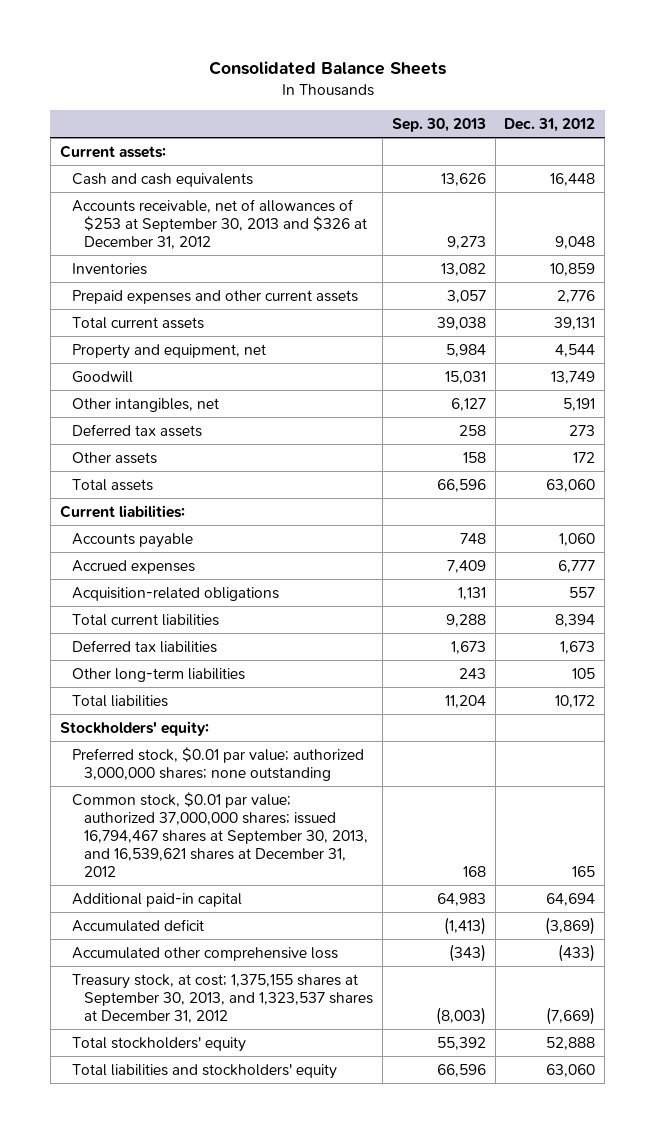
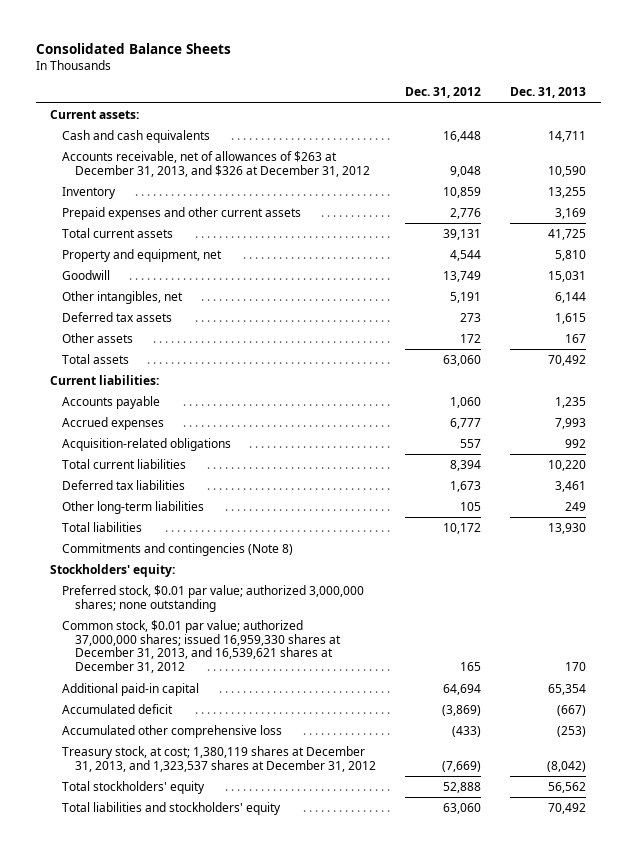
- | Sep. 30, 2013 | Dec. 31, 2012
+ | Dec. 31, 2012 | Dec. 31, 2013
- Accounts receivable, net of allowances of $253 at September 30, 2013 and $326 at December 31, 2012 | 9,273 | 9,048
- Inventories | 13,082 | 10,859
+ Accounts receivable, net of allowances of $263 at December 31, 2013, and $326 at December 31, 2012 | 9,048 | 10,590
+ Inventory | 10,859 | 13,255
+ Commitments and contingencies (Note 8)
- Common stock, $0.01 par value; authorized 37,000,000 shares; issued 16,794,467 shares at September 30, 2013, and 16,539,621 shares at December 31, 2012 | 168 | 165
+ Common stock, $0.01 par value; authorized 37,000,000 shares; issued 16,959,330 shares at December 31, 2013, and 16,539,621 shares at December 31, 2012 | 165 | 170
- Treasury stock, at cost; 1,375,155 shares at September 30, 2013, and 1,323,537 shares at December 31, 2012 | (8,003) | (7,669)
+ Treasury stock, at cost; 1,380,119 shares at December 31, 2013, and 1,323,537 shares at December 31, 2012 | (7,669) | (8,042)

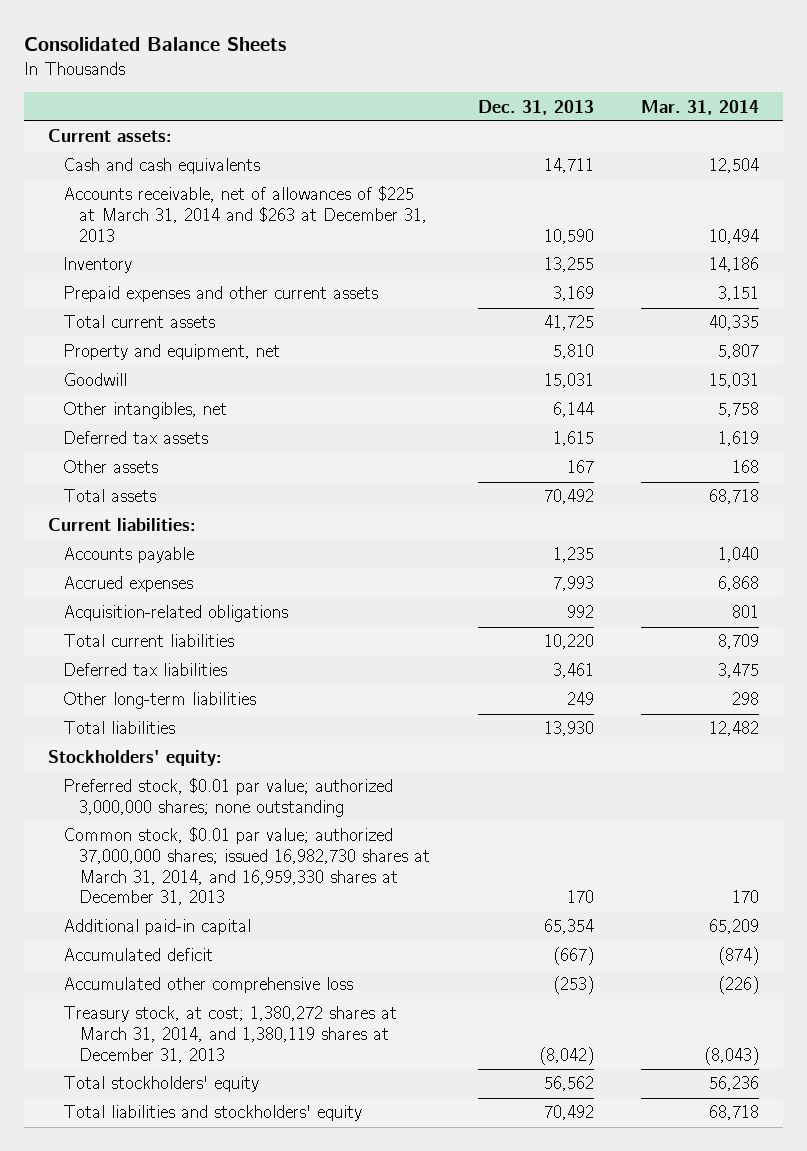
- | Dec. 31, 2012 | Dec. 31, 2013
+ | Dec. 31, 2013 | Mar. 31, 2014
- Accounts receivable, net of allowances of $263 at December 31, 2013, and $326 at December 31, 2012 | 9,048 | 10,590
+ Accounts receivable, net of allowances of $225 at March 31, 2014 and $263 at December 31, 2013 | 10,590 | 10,494
- Commitments and contingencies (Note 8)
- Common stock, $0.01 par value; authorized 37,000,000 shares; issued 16,959,330 shares at December 31, 2013, and 16,539,621 shares at December 31, 2012 | 165 | 170
+ Common stock, $0.01 par value; authorized 37,000,000 shares; issued 16,982,730 shares at March 31, 2014, and 16,959,330 shares at December 31, 2013 | 170 | 170
- Treasury stock, at cost; 1,380,119 shares at December 31, 2013, and 1,323,537 shares at December 31, 2012 | (7,669) | (8,042)
+ Treasury stock, at cost; 1,380,272 shares at March 31, 2014, and 1,380,119 shares at December 31, 2013 | (8,042) | (8,043)

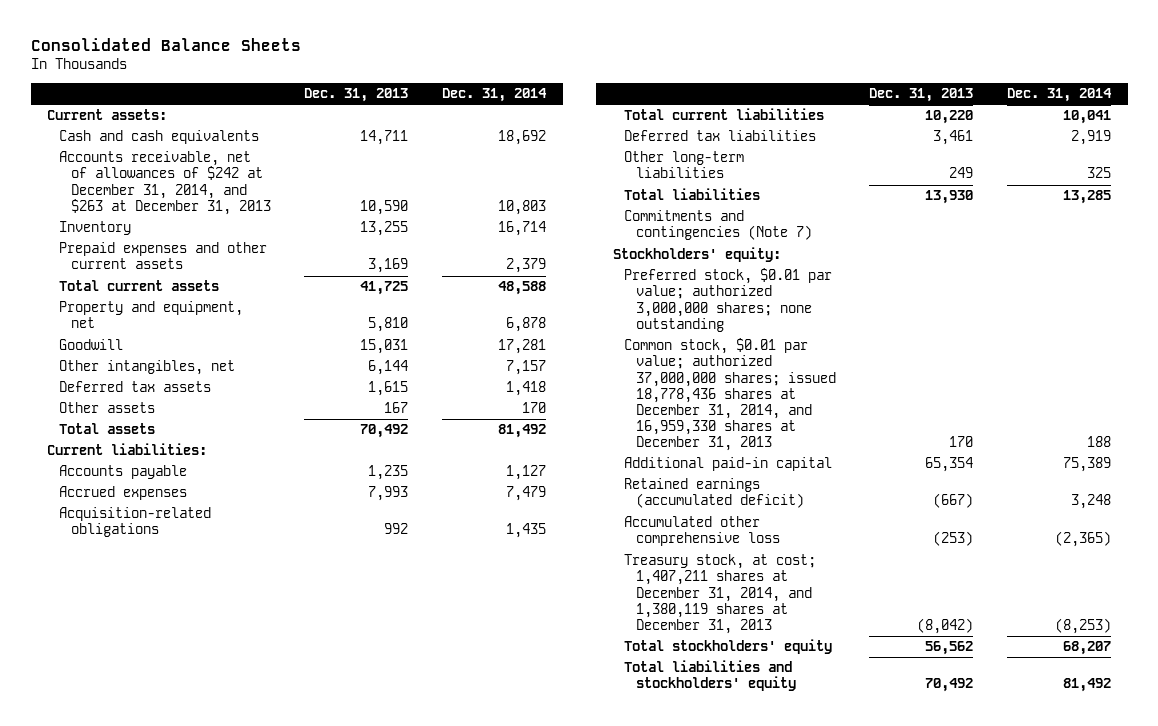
- | Dec. 31, 2013 | Mar. 31, 2014
+ | Dec. 31, 2013 | Dec. 31, 2014
- Accounts receivable, net of allowances of $225 at March 31, 2014 and $263 at December 31, 2013 | 10,590 | 10,494
+ Accounts receivable, net of allowances of $242 at December 31, 2014, and $263 at December 31, 2013 | 10,590 | 10,803
+ Commitments and contingencies (Note 7)
- Common stock, $0.01 par value; authorized 37,000,000 shares; issued 16,982,730 shares at March 31, 2014, and 16,959,330 shares at December 31, 2013 | 170 | 170
+ Common stock, $0.01 par value; authorized 37,000,000 shares; issued 18,778,436 shares at December 31, 2014, and 16,959,330 shares at December 31, 2013 | 170 | 188
- Accumulated deficit | (667) | (874)
+ Retained earnings (accumulated deficit) | (667) | 3,248
- Treasury stock, at cost; 1,380,272 shares at March 31, 2014, and 1,380,119 shares at December 31, 2013 | (8,042) | (8,043)
+ Treasury stock, at cost; 1,407,211 shares at December 31, 2014, and 1,380,119 shares at December 31, 2013 | (8,042) | (8,253)

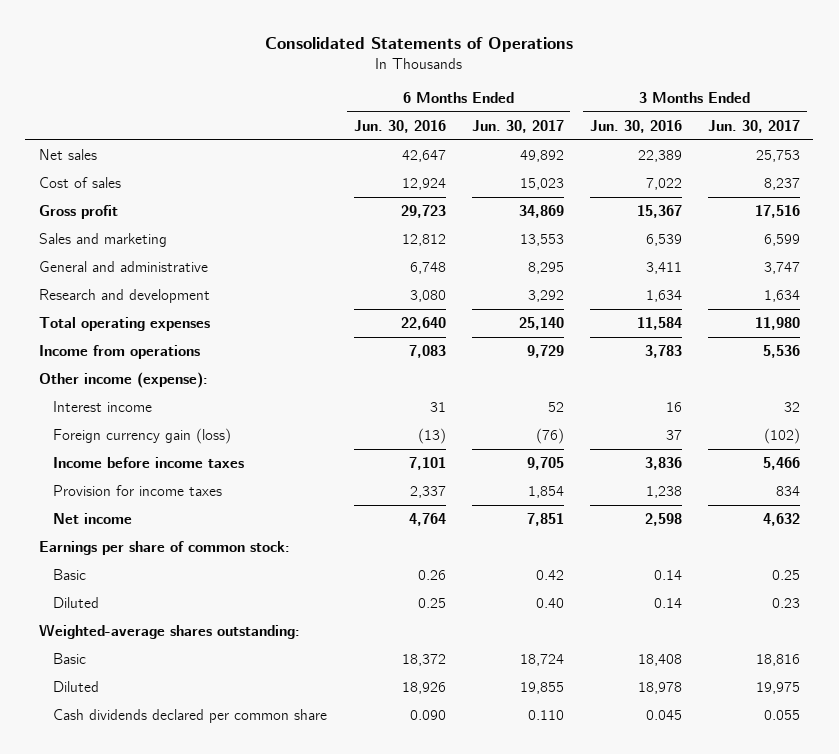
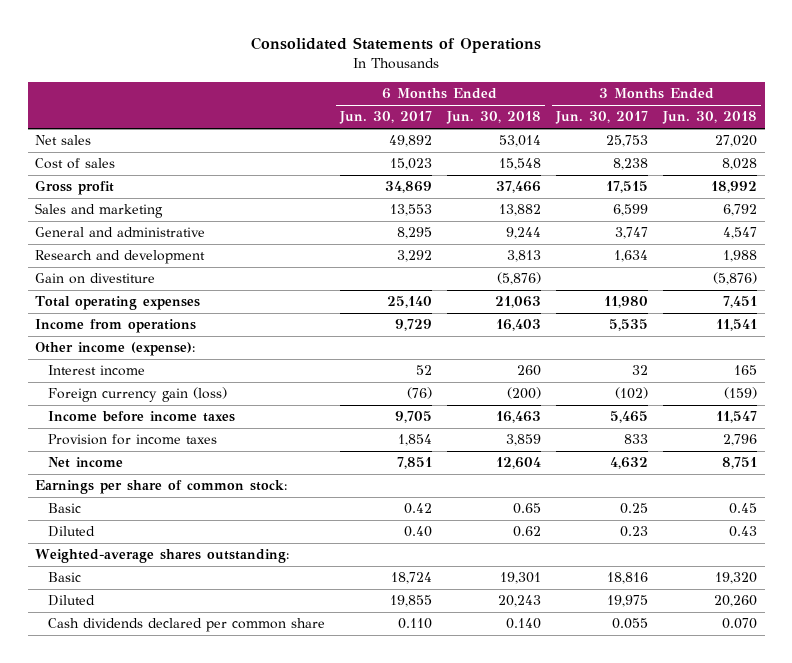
- | 6 Months Ended Jun. 30, 2016 | 6 Months Ended Jun. 30, 2017 | 3 Months Ended Jun. 30, 2016 | 3 Months Ended Jun. 30, 2017
+ | 6 Months Ended Jun. 30, 2017 | 6 Months Ended Jun. 30, 2018 | 3 Months Ended Jun. 30, 2017 | 3 Months Ended Jun. 30, 2018
- Cost of sales | 12,924 | 15,023 | 7,022 | 8,237
- Gross profit | 29,723 | 34,869 | 15,367 | 17,516
+ Cost of sales | 15,023 | 15,548 | 8,238 | 8,028
+ Gross profit | 34,869 | 37,466 | 17,515 | 18,992
+ Gain on divestiture | | (5,876) | | (5,876)
- Income from operations | 7,083 | 9,729 | 3,783 | 5,536
+ Income from operations | 9,729 | 16,403 | 5,535 | 11,541
- Income before income taxes | 7,101 | 9,705 | 3,836 | 5,466
- Provision for income taxes | 2,337 | 1,854 | 1,238 | 834
+ Income before income taxes | 9,705 | 16,463 | 5,465 | 11,547
+ Provision for income taxes | 1,854 | 3,859 | 833 | 2,796

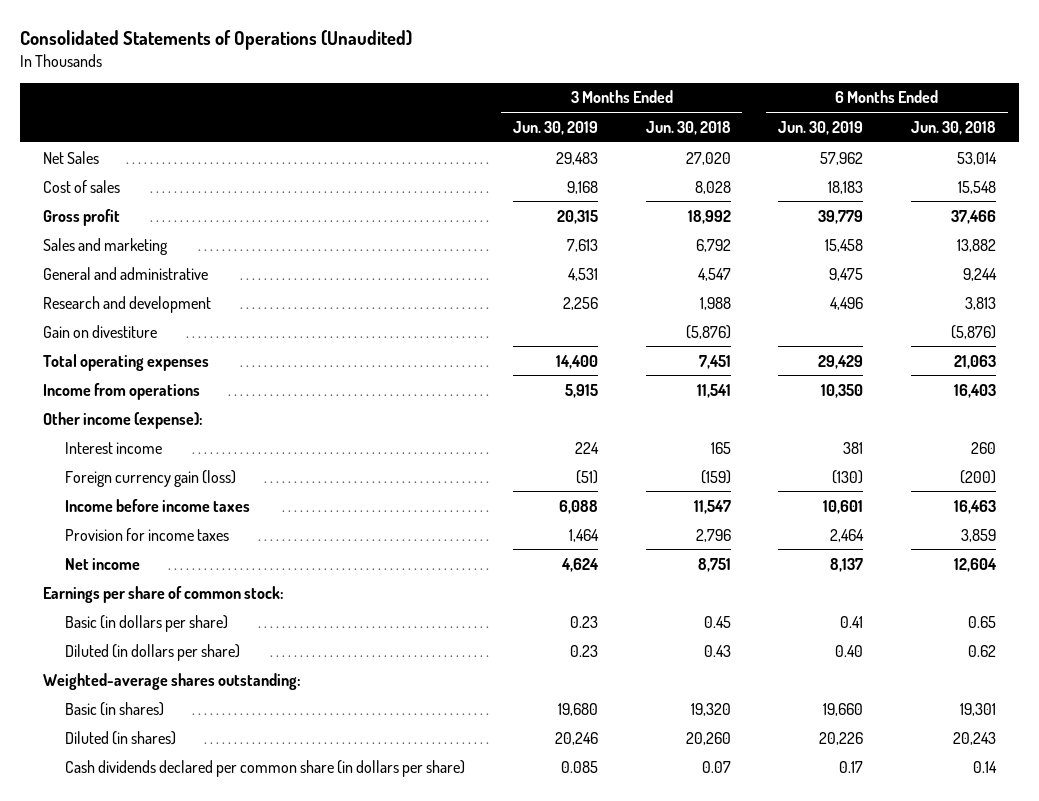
- Consolidated Statements of Operations
+ Consolidated Statements of Operations (Unaudited)
- | 6 Months Ended Jun. 30, 2017 | 6 Months Ended Jun. 30, 2018 | 3 Months Ended Jun. 30, 2017 | 3 Months Ended Jun. 30, 2018
+ | 3 Months Ended Jun. 30, 2019 | 3 Months Ended Jun. 30, 2018 | 6 Months Ended Jun. 30, 2019 | 6 Months Ended Jun. 30, 2018
- Net sales | 49,892 | 53,014 | 25,753 | 27,020
+ Net Sales | 29,483 | 27,020 | 57,962 | 53,014
- Basic | 0.42 | 0.65 | 0.25 | 0.45
- Diluted | 0.40 | 0.62 | 0.23 | 0.43
+ Basic (in dollars per share) | 0.23 | 0.45 | 0.41 | 0.65
+ Diluted (in dollars per share) | 0.23 | 0.43 | 0.40 | 0.62
- Basic | 18,724 | 19,301 | 18,816 | 19,320
- Diluted | 19,855 | 20,243 | 19,975 | 20,260
- Cash dividends declared per common share | 0.110 | 0.140 | 0.055 | 0.070
+ Basic (in shares) | 19,680 | 19,320 | 19,660 | 19,301
+ Diluted (in shares) | 20,246 | 20,260 | 20,226 | 20,243
+ Cash dividends declared per common share (in dollars per share) | 0.085 | 0.07 | 0.17 | 0.14

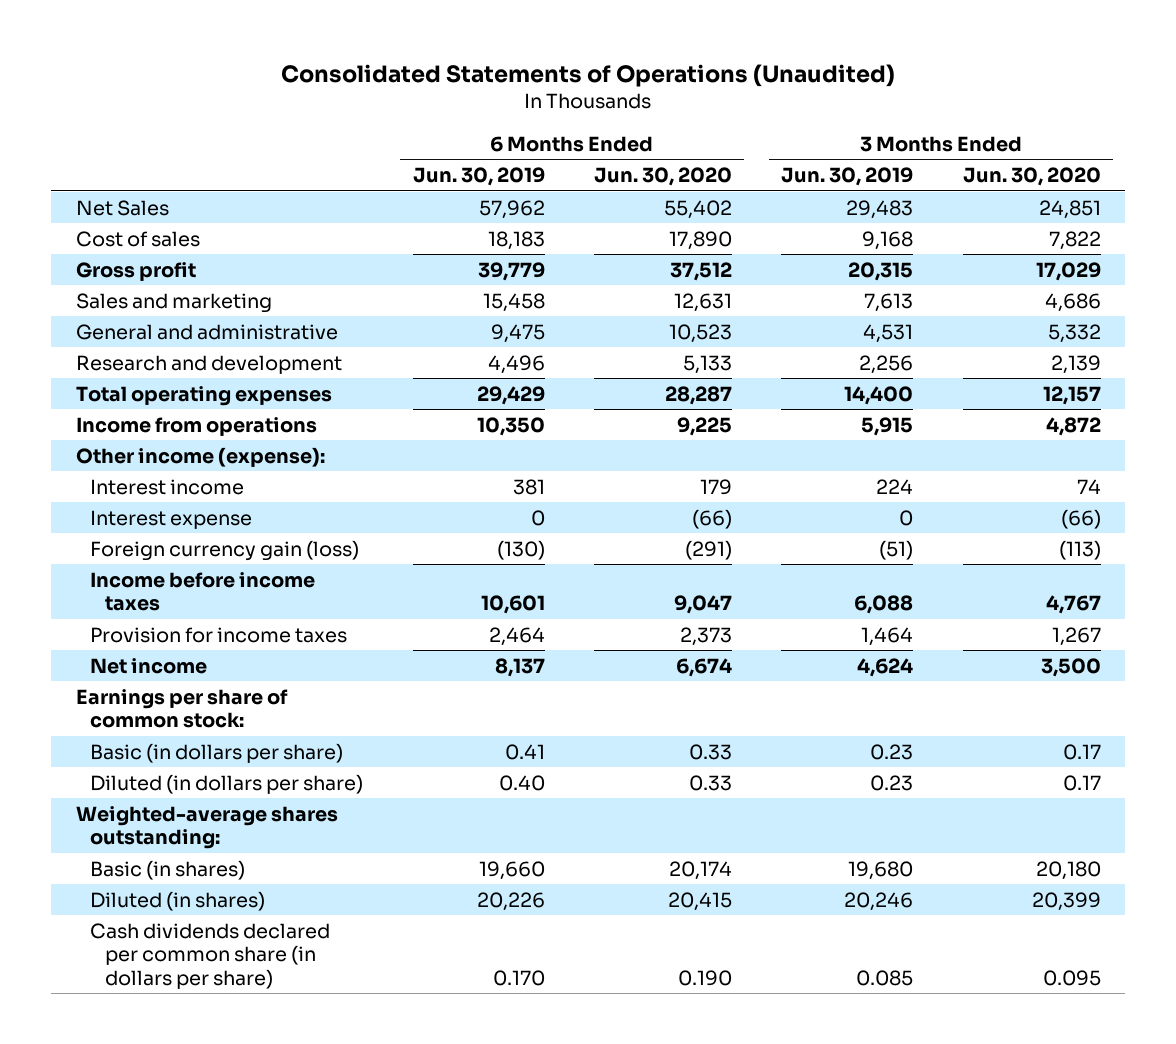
- | 3 Months Ended Jun. 30, 2019 | 3 Months Ended Jun. 30, 2018 | 6 Months Ended Jun. 30, 2019 | 6 Months Ended Jun. 30, 2018
+ | 6 Months Ended Jun. 30, 2019 | 6 Months Ended Jun. 30, 2020 | 3 Months Ended Jun. 30, 2019 | 3 Months Ended Jun. 30, 2020
- Gain on divestiture | | (5,876) | | (5,876)
+ Interest expense | 0 | (66) | 0 | (66)
- Cash dividends declared per common share (in dollars per share) | 0.085 | 0.07 | 0.17 | 0.14
+ Cash dividends declared per common share (in dollars per share) | 0.170 | 0.190 | 0.085 | 0.095

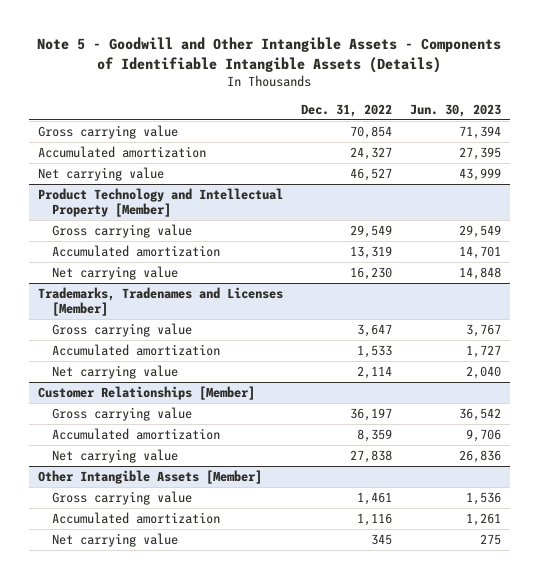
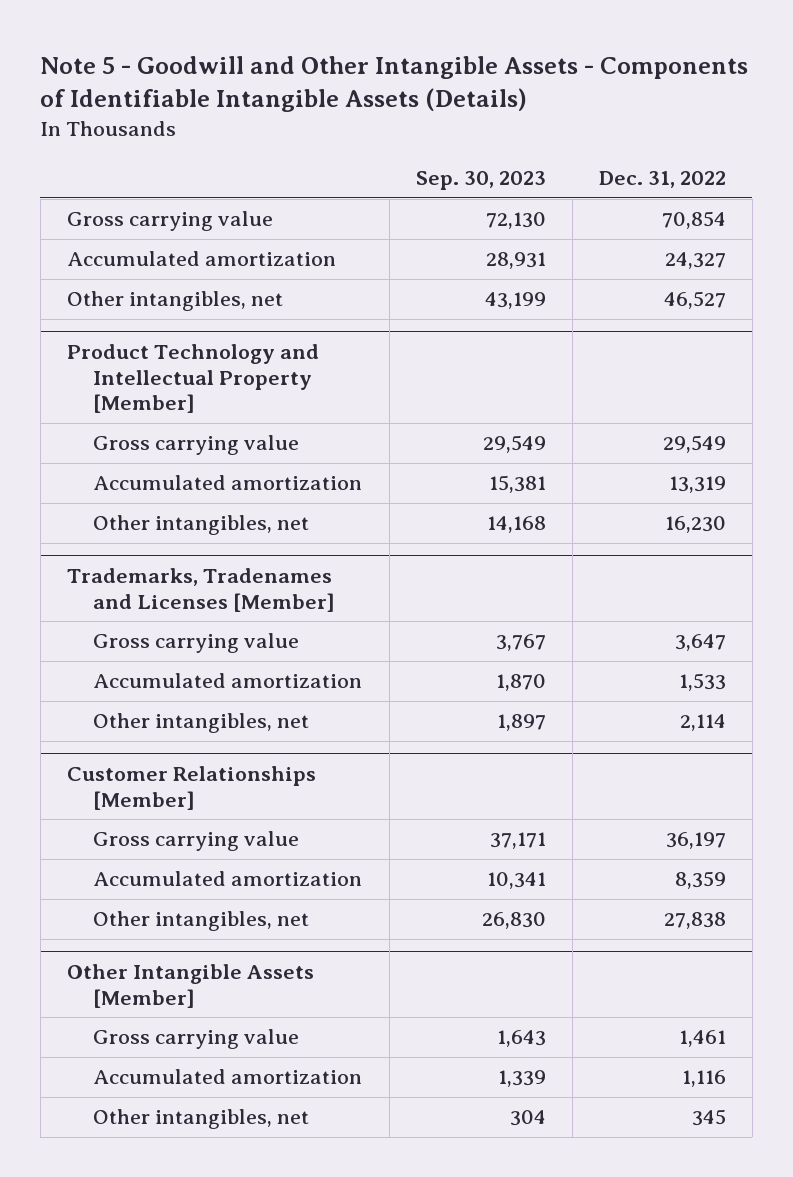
- | Dec. 31, 2022 | Jun. 30, 2023
+ | Sep. 30, 2023 | Dec. 31, 2022
- Net carrying value | 46,527 | 43,999
+ Other intangibles, net | 43,199 | 46,527
@ Product Technology and Intellectual Property [Member]
- Net carrying value | 16,230 | 14,848
+ Other intangibles, net | 14,168 | 16,230
@ Trademarks, Tradenames and Licenses [Member]
- Net carrying value | 2,114 | 2,040
+ Other intangibles, net | 1,897 | 2,114
@ Customer Relationships [Member]
- Net carrying value | 27,838 | 26,836
+ Other intangibles, net | 26,830 | 27,838
@ Other Intangible Assets [Member]
- Net carrying value | 345 | 275
+ Other intangibles, net | 304 | 345

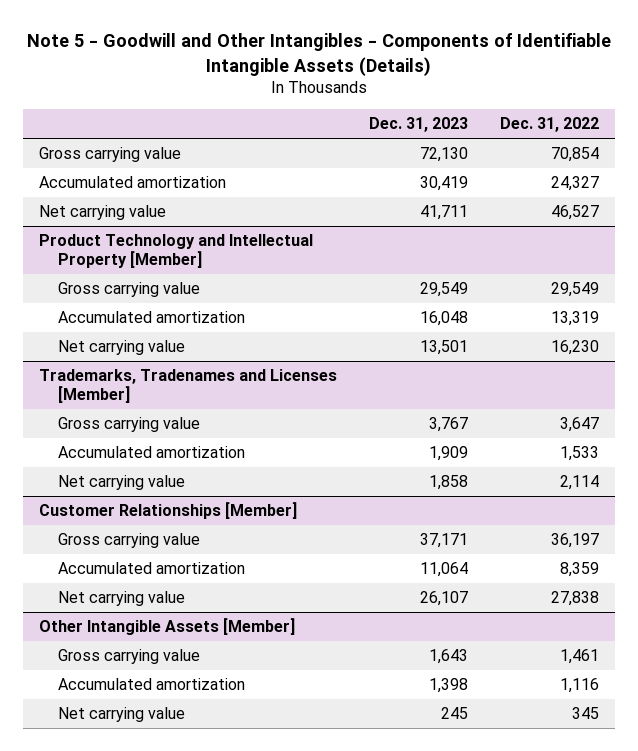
- Note 5 - Goodwill and Other Intangible Assets - Components of Identifiable Intangible Assets (Details)
+ Note 5 - Goodwill and Other Intangibles - Components of Identifiable Intangible Assets (Details)
- | Sep. 30, 2023 | Dec. 31, 2022
+ | Dec. 31, 2023 | Dec. 31, 2022
- Other intangibles, net | 43,199 | 46,527
+ Net carrying value | 41,711 | 46,527
@ Product Technology and Intellectual Property [Member]
- Other intangibles, net | 14,168 | 16,230
+ Net carrying value | 13,501 | 16,230
@ Trademarks, Tradenames and Licenses [Member]
- Other intangibles, net | 1,897 | 2,114
+ Net carrying value | 1,858 | 2,114
@ Customer Relationships [Member]
- Other intangibles, net | 26,830 | 27,838
+ Net carrying value | 26,107 | 27,838
@ Other Intangible Assets [Member]
- Other intangibles, net | 304 | 345
+ Net carrying value | 245 | 345

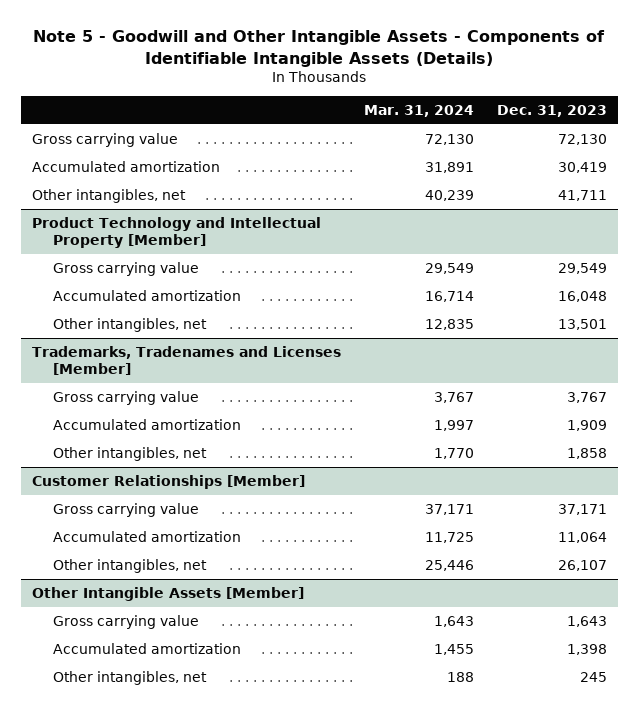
- Note 5 - Goodwill and Other Intangibles - Components of Identifiable Intangible Assets (Details)
+ Note 5 - Goodwill and Other Intangible Assets - Components of Identifiable Intangible Assets (Details)
- | Dec. 31, 2023 | Dec. 31, 2022
+ | Mar. 31, 2024 | Dec. 31, 2023
- Net carrying value | 41,711 | 46,527
+ Other intangibles, net | 40,239 | 41,711
@ Product Technology and Intellectual Property [Member]
- Net carrying value | 13,501 | 16,230
+ Other intangibles, net | 12,835 | 13,501
@ Trademarks, Tradenames and Licenses [Member]
- Net carrying value | 1,858 | 2,114
+ Other intangibles, net | 1,770 | 1,858
@ Customer Relationships [Member]
- Net carrying value | 26,107 | 27,838
+ Other intangibles, net | 25,446 | 26,107
@ Other Intangible Assets [Member]
- Net carrying value | 245 | 345
+ Other intangibles, net | 188 | 245

